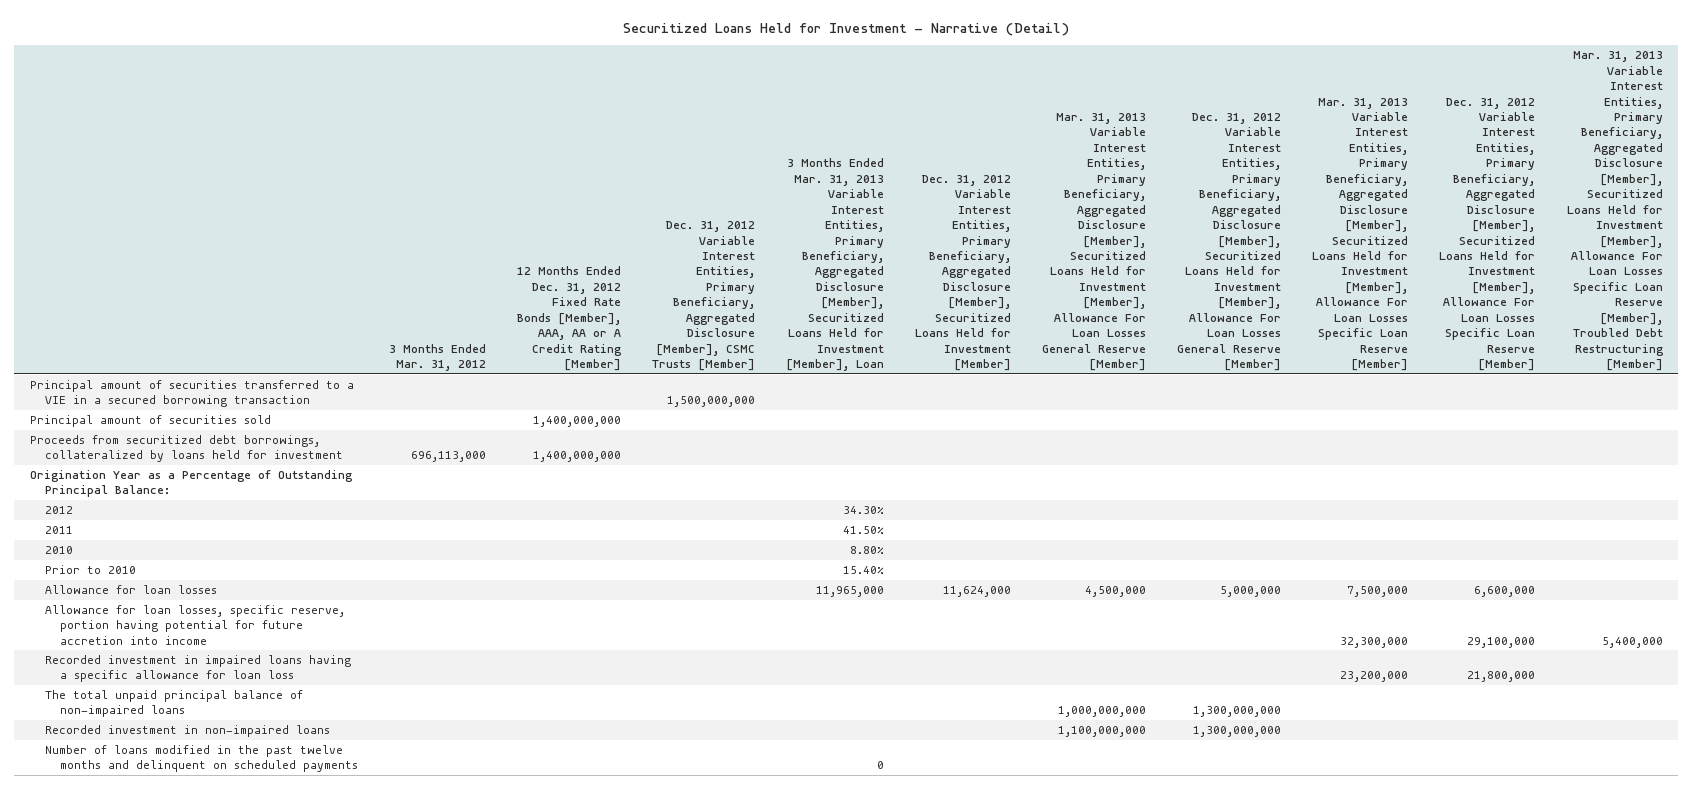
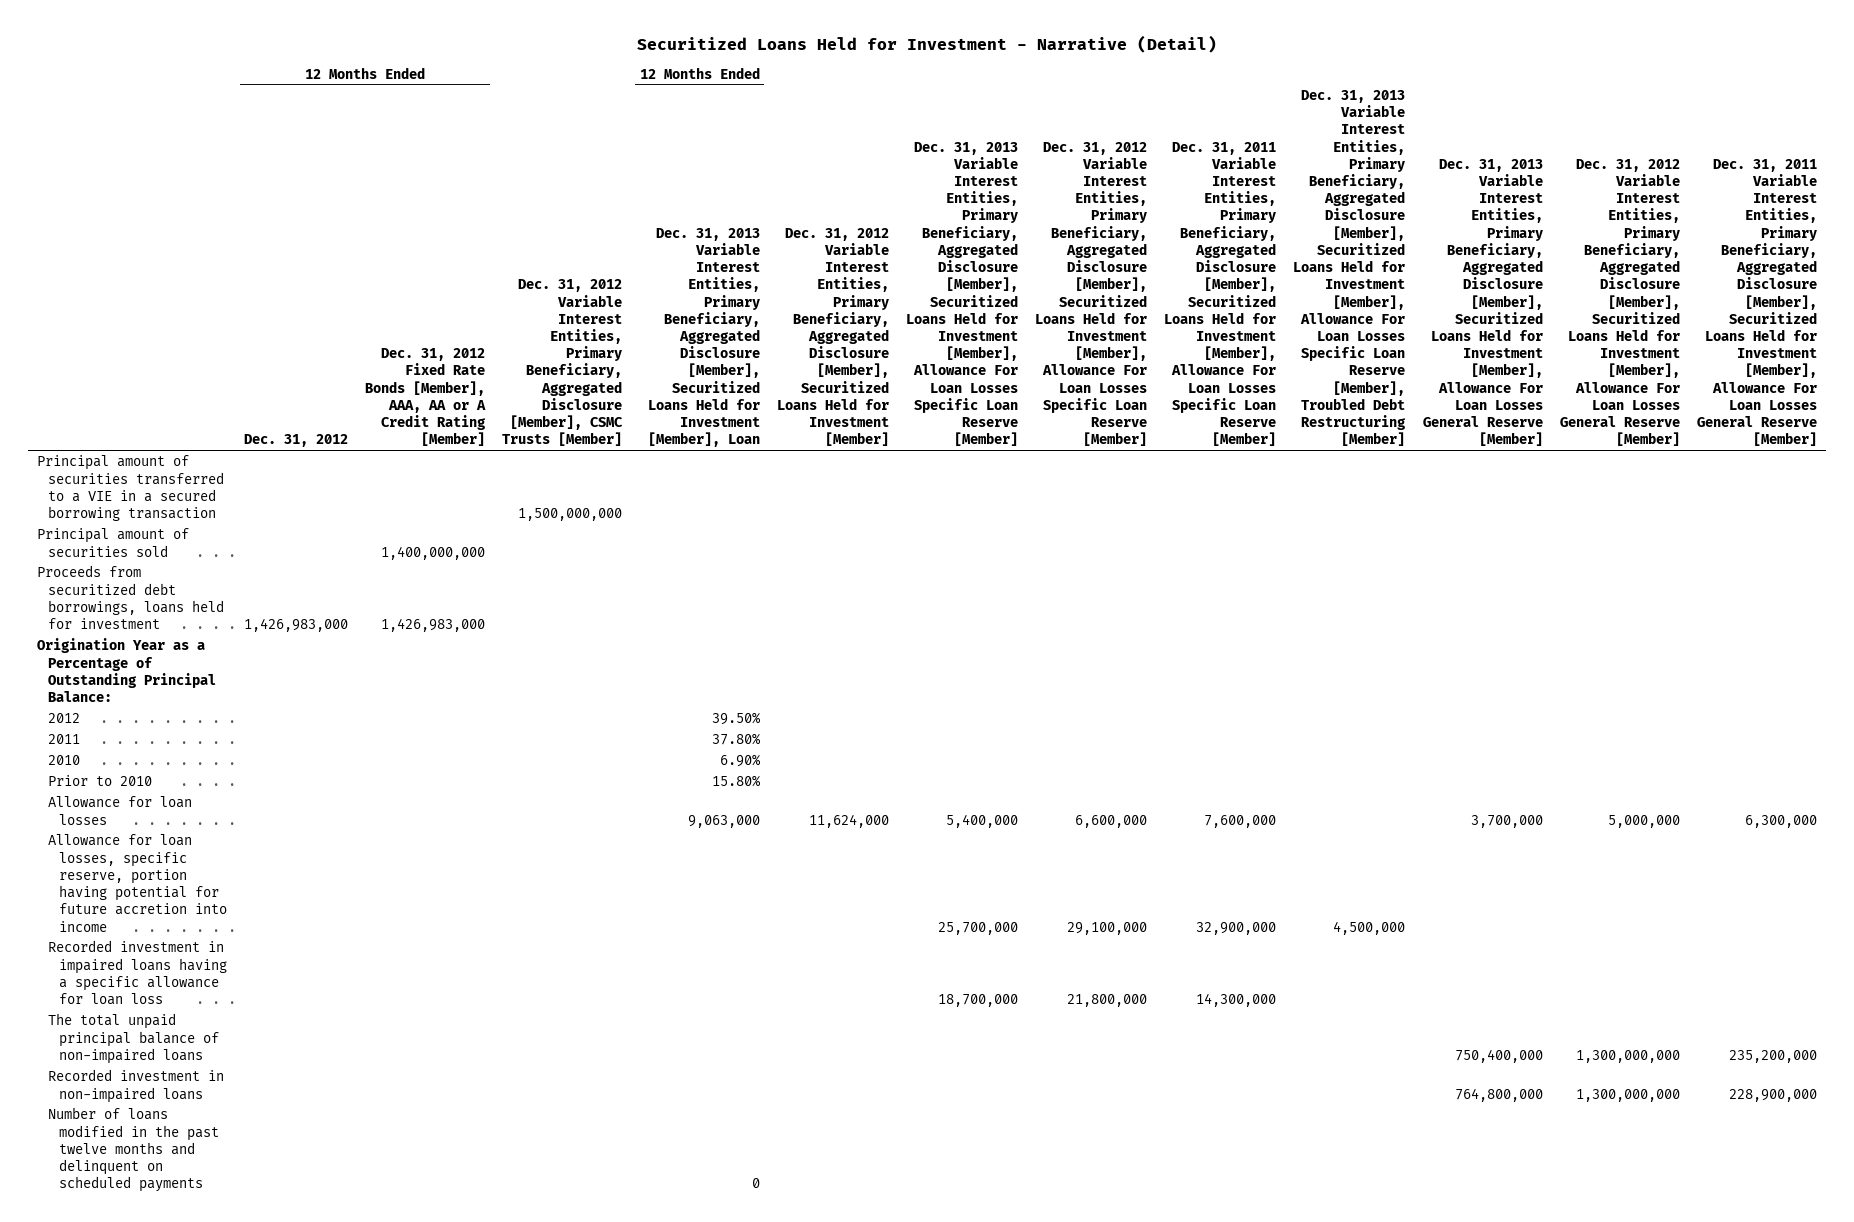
- | 3 Months Ended Mar. 31, 2012 | 12 Months Ended Dec. 31, 2012 Fixed Rate Bonds [Member], AAA, AA or A Credit Rating [Member] | Dec. 31, 2012 Variable Interest Entities, Primary Beneficiary, Aggregated Disclosure [Member], CSMC Trusts [Member] | 3 Months Ended Mar. 31, 2013 Variable Interest Entities, Primary Beneficiary, Aggregated Disclosure [Member], Securitized Loans Held for Investment [Member], Loan | Dec. 31, 2012 Variable Interest Entities, Primary Beneficiary, Aggregated Disclosure [Member], Securitized Loans Held for Investment [Member] | Mar. 31, 2013 Variable Interest Entities, Primary Beneficiary, Aggregated Disclosure [Member], Securitized Loans Held for Investment [Member], Allowance For Loan Losses General Reserve [Member] | Dec. 31, 2012 Variable Interest Entities, Primary Beneficiary, Aggregated Disclosure [Member], Securitized Loans Held for Investment [Member], Allowance For Loan Losses General Reserve [Member] | Mar. 31, 2013 Variable Interest Entities, Primary Beneficiary, Aggregated Disclosure [Member], Securitized Loans Held for Investment [Member], Allowance For Loan Losses Specific Loan Reserve [Member] | Dec. 31, 2012 Variable Interest Entities, Primary Beneficiary, Aggregated Disclosure [Member], Securitized Loans Held for Investment [Member], Allowance For Loan Losses Specific Loan Reserve [Member] | Mar. 31, 2013 Variable Interest Entities, Primary Beneficiary, Aggregated Disclosure [Member], Securitized Loans Held for Investment [Member], Allowance For Loan Losses Specific Loan Reserve [Member], Troubled Debt Restructuring [Member]
+ | 12 Months Ended Dec. 31, 2012 | 12 Months Ended Dec. 31, 2012 Fixed Rate Bonds [Member], AAA, AA or A Credit Rating [Member] | Dec. 31, 2012 Variable Interest Entities, Primary Beneficiary, Aggregated Disclosure [Member], CSMC Trusts [Member] | 12 Months Ended Dec. 31, 2013 Variable Interest Entities, Primary Beneficiary, Aggregated Disclosure [Member], Securitized Loans Held for Investment [Member], Loan | Dec. 31, 2012 Variable Interest Entities, Primary Beneficiary, Aggregated Disclosure [Member], Securitized Loans Held for Investment [Member] | Dec. 31, 2013 Variable Interest Entities, Primary Beneficiary, Aggregated Disclosure [Member], Securitized Loans Held for Investment [Member], Allowance For Loan Losses Specific Loan Reserve [Member] | Dec. 31, 2012 Variable Interest Entities, Primary Beneficiary, Aggregated Disclosure [Member], Securitized Loans Held for Investment [Member], Allowance For Loan Losses Specific Loan Reserve [Member] | Dec. 31, 2011 Variable Interest Entities, Primary Beneficiary, Aggregated Disclosure [Member], Securitized Loans Held for Investment [Member], Allowance For Loan Losses Specific Loan Reserve [Member] | Dec. 31, 2013 Variable Interest Entities, Primary Beneficiary, Aggregated Disclosure [Member], Securitized Loans Held for Investment [Member], Allowance For Loan Losses Specific Loan Reserve [Member], Troubled Debt Restructuring [Member] | Dec. 31, 2013 Variable Interest Entities, Primary Beneficiary, Aggregated Disclosure [Member], Securitized Loans Held for Investment [Member], Allowance For Loan Losses General Reserve [Member] | Dec. 31, 2012 Variable Interest Entities, Primary Beneficiary, Aggregated Disclosure [Member], Securitized Loans Held for Investment [Member], Allowance For Loan Losses General Reserve [Member] | Dec. 31, 2011 Variable Interest Entities, Primary Beneficiary, Aggregated Disclosure [Member], Securitized Loans Held for Investment [Member], Allowance For Loan Losses General Reserve [Member]
- Proceeds from securitized debt borrowings, collateralized by loans held for investment | 696,113,000 | 1,400,000,000 | | | | | | | |
+ Proceeds from securitized debt borrowings, loans held for investment | 1,426,983,000 | 1,426,983,000 | | | | | | | | | |

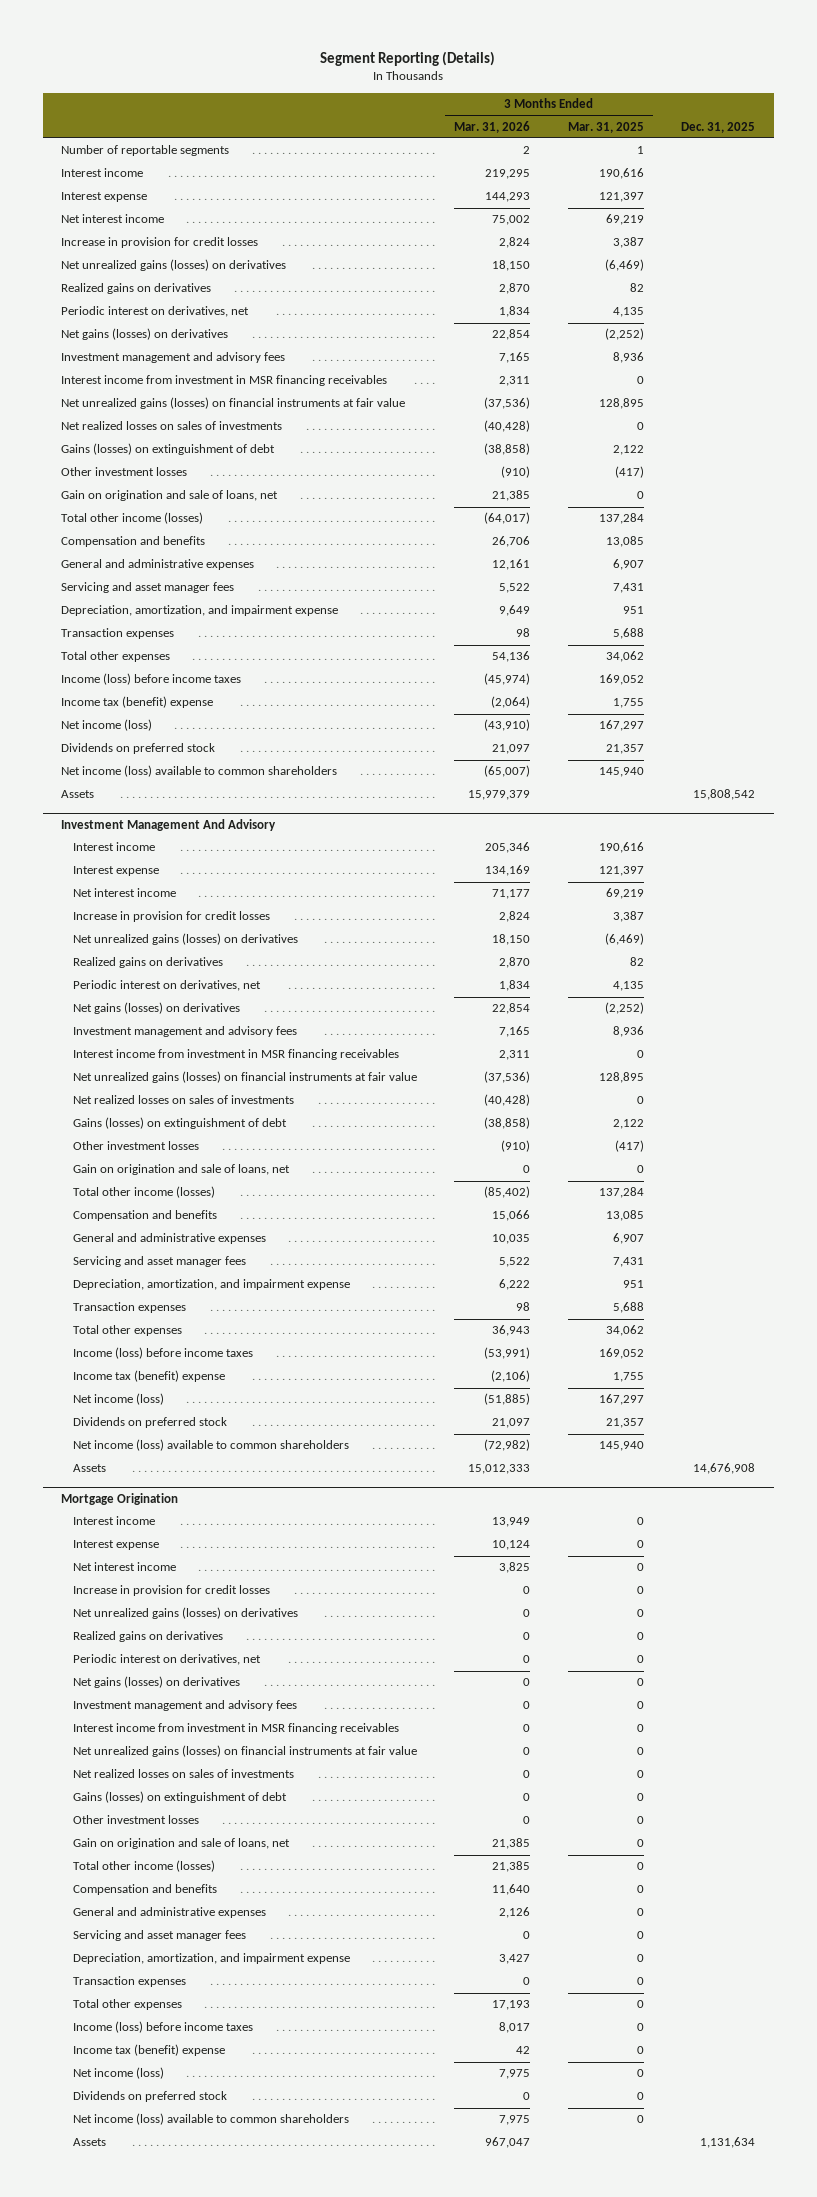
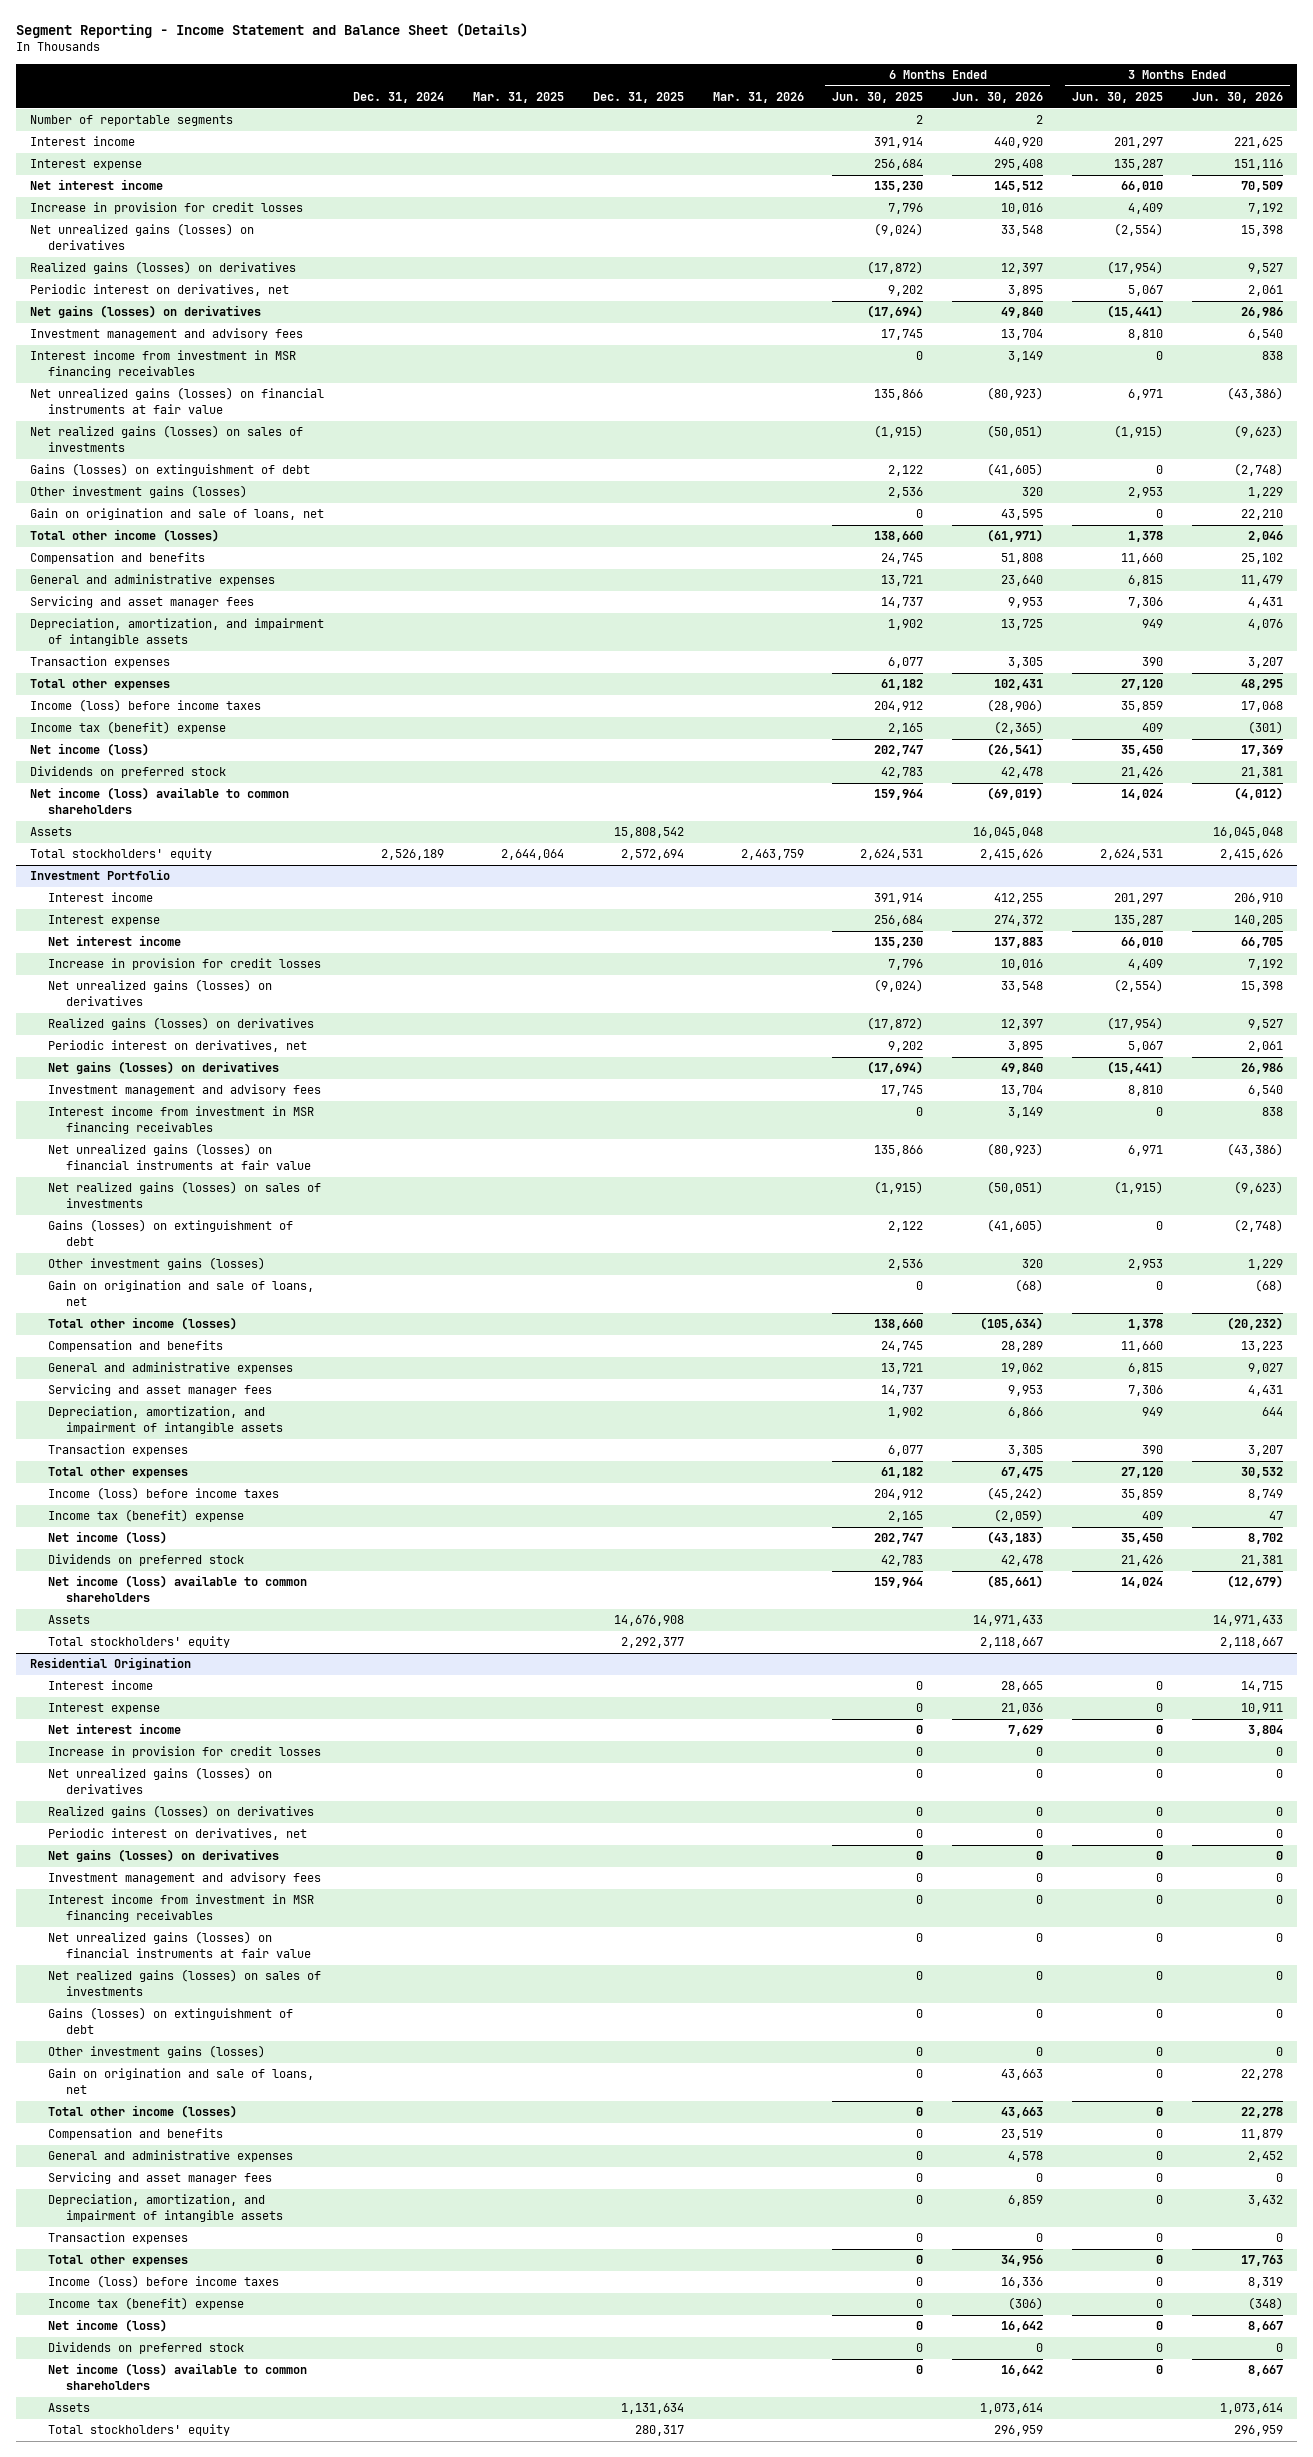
- Segment Reporting (Details)
+ Segment Reporting - Income Statement and Balance Sheet (Details)
- | 3 Months Ended Mar. 31, 2026 | 3 Months Ended Mar. 31, 2025 | Dec. 31, 2025
+ | Dec. 31, 2024 | Mar. 31, 2025 | Dec. 31, 2025 | Mar. 31, 2026 | 6 Months Ended Jun. 30, 2025 | 6 Months Ended Jun. 30, 2026 | 3 Months Ended Jun. 30, 2025 | 3 Months Ended Jun. 30, 2026
- Realized gains on derivatives | 2,870 | 82 |
+ Realized gains (losses) on derivatives | | | | | (17,872) | 12,397 | (17,954) | 9,527
- Net realized losses on sales of investments | (40,428) | 0 |
+ Net realized gains (losses) on sales of investments | | | | | (1,915) | (50,051) | (1,915) | (9,623)
- Other investment losses | (910) | (417) |
+ Other investment gains (losses) | | | | | 2,536 | 320 | 2,953 | 1,229
- Depreciation, amortization, and impairment expense | 9,649 | 951 |
+ Depreciation, amortization, and impairment of intangible assets | | | | | 1,902 | 13,725 | 949 | 4,076
- Investment Management And Advisory
+ Total stockholders' equity | 2,526,189 | 2,644,064 | 2,572,694 | 2,463,759 | 2,624,531 | 2,415,626 | 2,624,531 | 2,415,626
+ Investment Portfolio
- Realized gains on derivatives | 2,870 | 82 |
+ Realized gains (losses) on derivatives | | | | | (17,872) | 12,397 | (17,954) | 9,527
- Net realized losses on sales of investments | (40,428) | 0 |
+ Net realized gains (losses) on sales of investments | | | | | (1,915) | (50,051) | (1,915) | (9,623)
- Other investment losses | (910) | (417) |
+ Other investment gains (losses) | | | | | 2,536 | 320 | 2,953 | 1,229
- Depreciation, amortization, and impairment expense | 6,222 | 951 |
+ Depreciation, amortization, and impairment of intangible assets | | | | | 1,902 | 6,866 | 949 | 644
- Mortgage Origination
+ Total stockholders' equity | | | 2,292,377 | | | 2,118,667 | | 2,118,667
+ Residential Origination
- Realized gains on derivatives | 0 | 0 |
+ Realized gains (losses) on derivatives | | | | | 0 | 0 | 0 | 0
- Net realized losses on sales of investments | 0 | 0 |
+ Net realized gains (losses) on sales of investments | | | | | 0 | 0 | 0 | 0
- Other investment losses | 0 | 0 |
+ Other investment gains (losses) | | | | | 0 | 0 | 0 | 0
- Depreciation, amortization, and impairment expense | 3,427 | 0 |
+ Depreciation, amortization, and impairment of intangible assets | | | | | 0 | 6,859 | 0 | 3,432
+ Total stockholders' equity | | | 280,317 | | | 296,959 | | 296,959

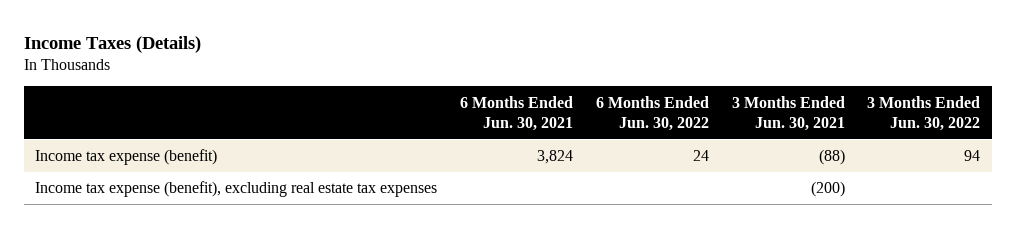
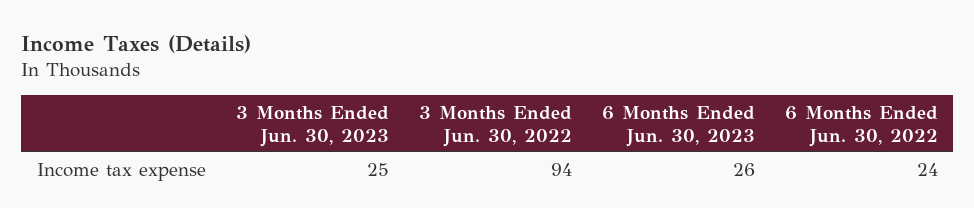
- | 6 Months Ended Jun. 30, 2021 | 6 Months Ended Jun. 30, 2022 | 3 Months Ended Jun. 30, 2021 | 3 Months Ended Jun. 30, 2022
+ | 3 Months Ended Jun. 30, 2023 | 3 Months Ended Jun. 30, 2022 | 6 Months Ended Jun. 30, 2023 | 6 Months Ended Jun. 30, 2022
- Income tax expense (benefit) | 3,824 | 24 | (88) | 94
- Income tax expense (benefit), excluding real estate tax expenses | | | (200) |
+ Income tax expense | 25 | 94 | 26 | 24

